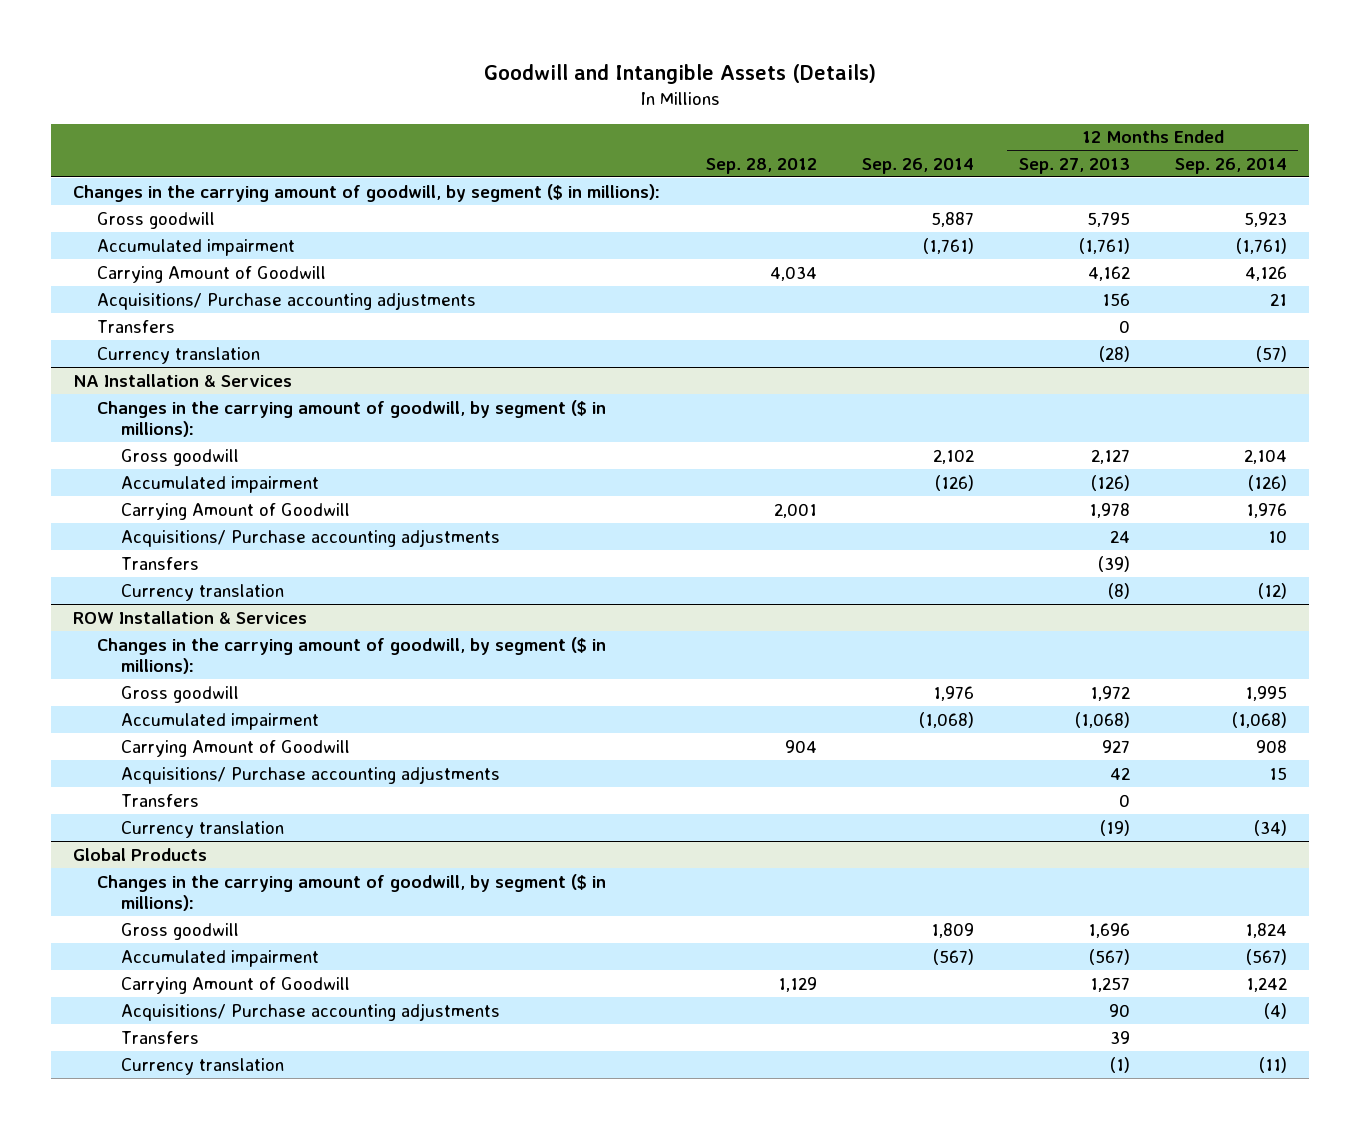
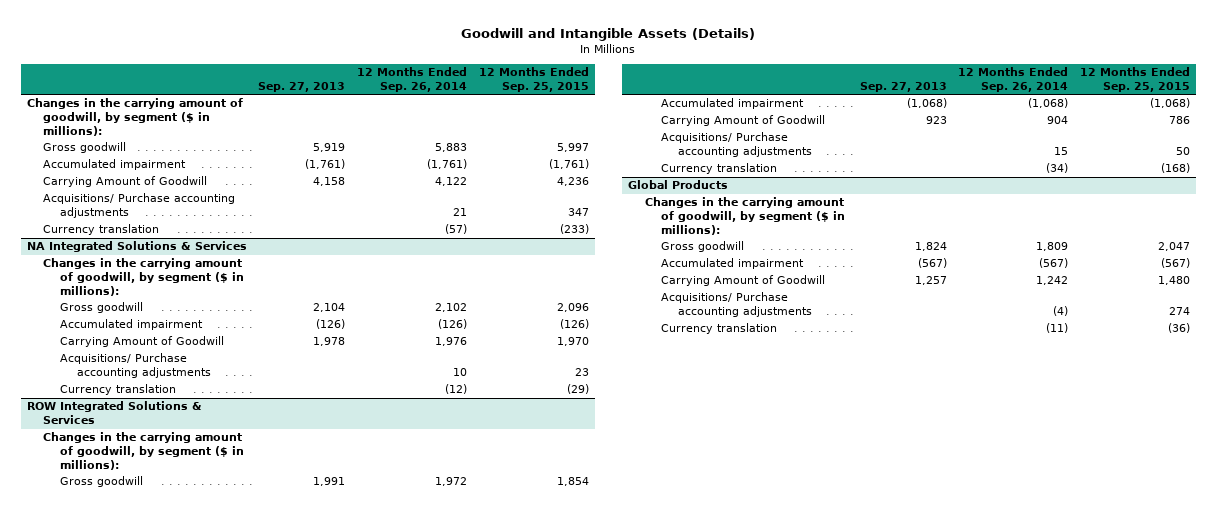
- | Sep. 28, 2012 | Sep. 26, 2014 | 12 Months Ended Sep. 27, 2013 | 12 Months Ended Sep. 26, 2014
+ | Sep. 27, 2013 | 12 Months Ended Sep. 26, 2014 | 12 Months Ended Sep. 25, 2015
- Gross goodwill | | 5,887 | 5,795 | 5,923
+ Gross goodwill | 5,919 | 5,883 | 5,997
- Carrying Amount of Goodwill | 4,034 | | 4,162 | 4,126
+ Carrying Amount of Goodwill | 4,158 | 4,122 | 4,236
- Transfers | | | 0 |
- NA Installation & Services
+ NA Integrated Solutions & Services
- Gross goodwill | | 2,102 | 2,127 | 2,104
+ Gross goodwill | 2,104 | 2,102 | 2,096
- Transfers | | | (39) |
- ROW Installation & Services
+ ROW Integrated Solutions & Services
- Gross goodwill | | 1,976 | 1,972 | 1,995
+ Gross goodwill | 1,991 | 1,972 | 1,854
- Carrying Amount of Goodwill | 904 | | 927 | 908
+ Carrying Amount of Goodwill | 923 | 904 | 786
- Transfers | | | 0 |
@ Global Products
- Gross goodwill | | 1,809 | 1,696 | 1,824
+ Gross goodwill | 1,824 | 1,809 | 2,047
- Transfers | | | 39 |

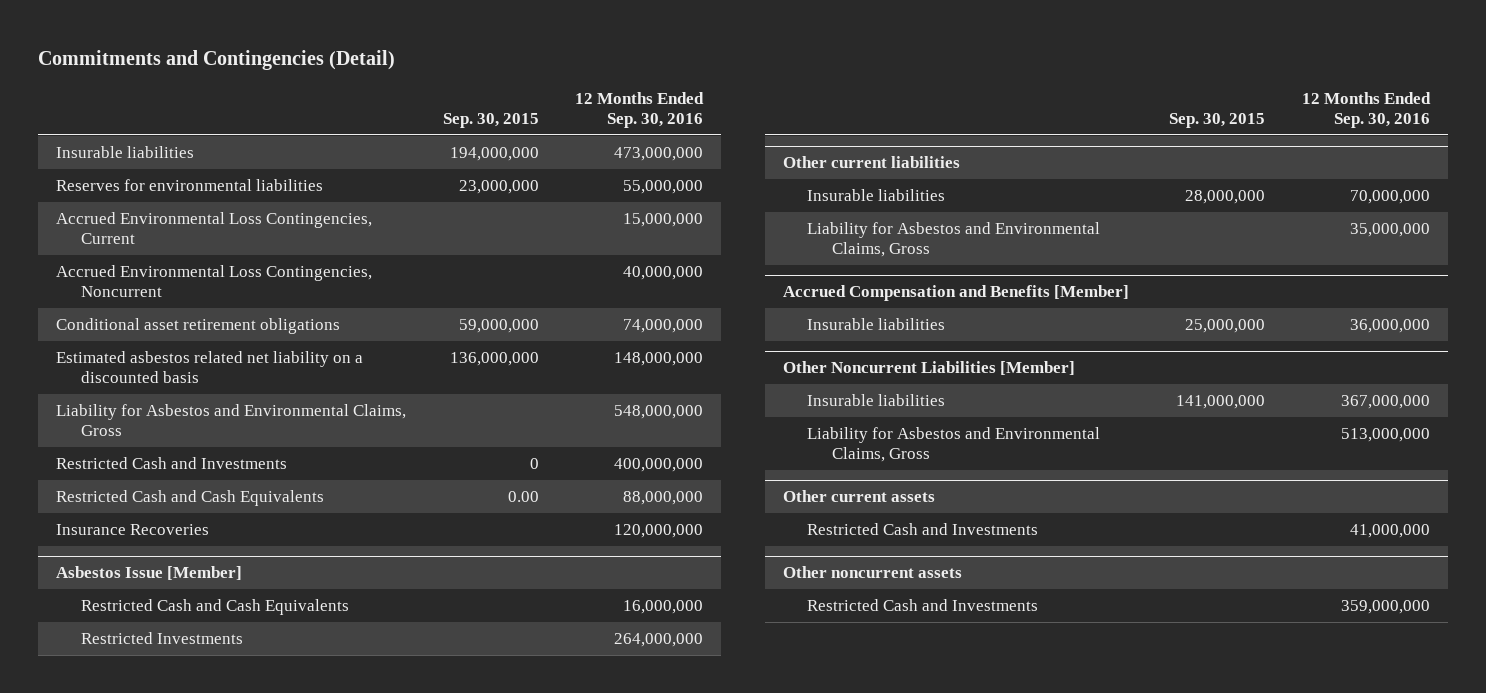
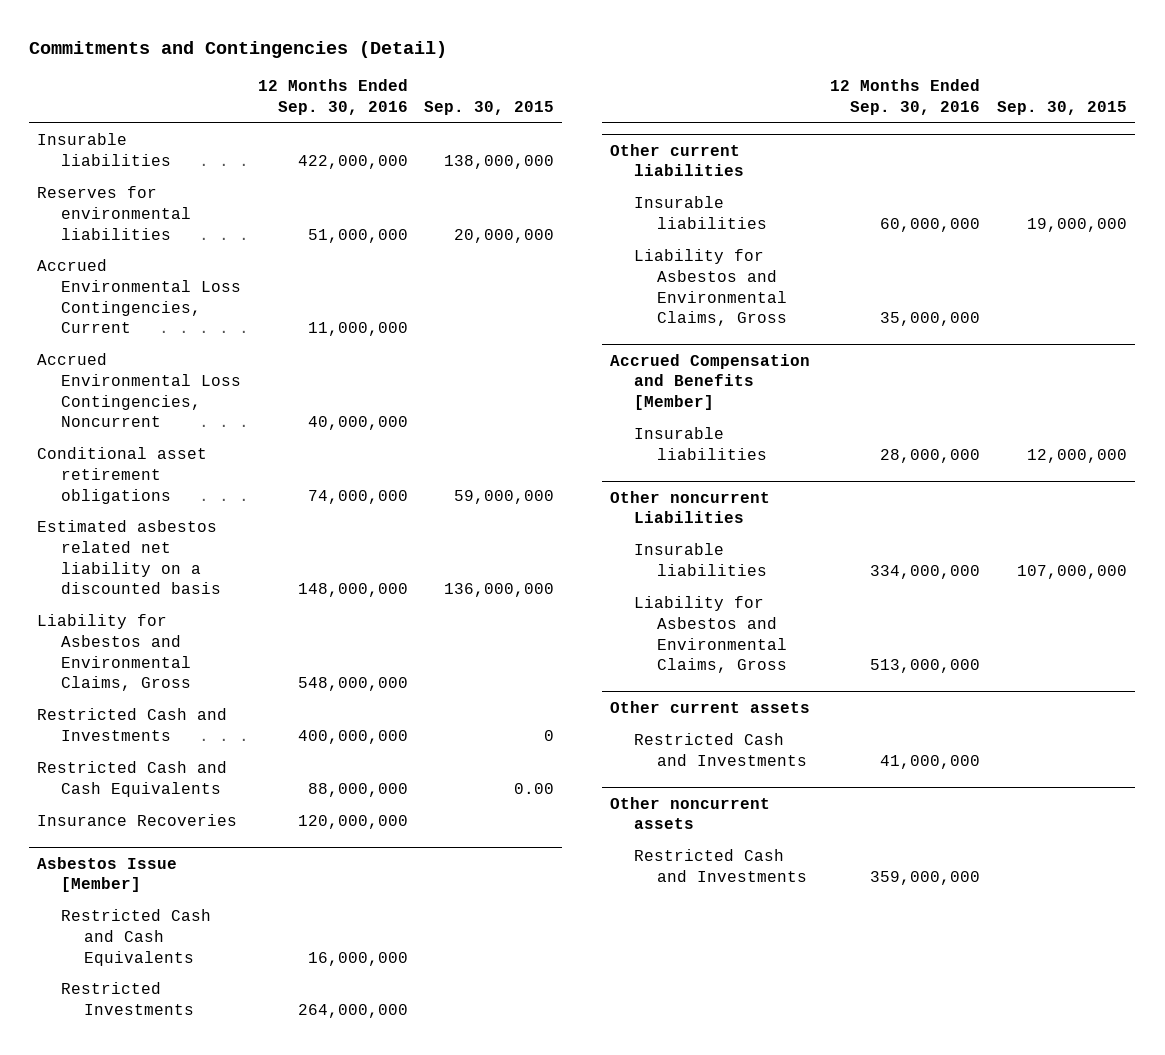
- | Sep. 30, 2015 | 12 Months Ended Sep. 30, 2016
+ | 12 Months Ended Sep. 30, 2016 | Sep. 30, 2015
- Insurable liabilities | 194,000,000 | 473,000,000
- Reserves for environmental liabilities | 23,000,000 | 55,000,000
- Accrued Environmental Loss Contingencies, Current | | 15,000,000
+ Insurable liabilities | 422,000,000 | 138,000,000
+ Reserves for environmental liabilities | 51,000,000 | 20,000,000
+ Accrued Environmental Loss Contingencies, Current | 11,000,000 |
@ Other current liabilities
- Insurable liabilities | 28,000,000 | 70,000,000
+ Insurable liabilities | 60,000,000 | 19,000,000
@ Accrued Compensation and Benefits [Member]
- Insurable liabilities | 25,000,000 | 36,000,000
- Other Noncurrent Liabilities [Member]
- Insurable liabilities | 141,000,000 | 367,000,000
@ Accrued Compensation and Benefits [Member]
+ Insurable liabilities | 28,000,000 | 12,000,000
+ Other noncurrent Liabilities
+ Insurable liabilities | 334,000,000 | 107,000,000

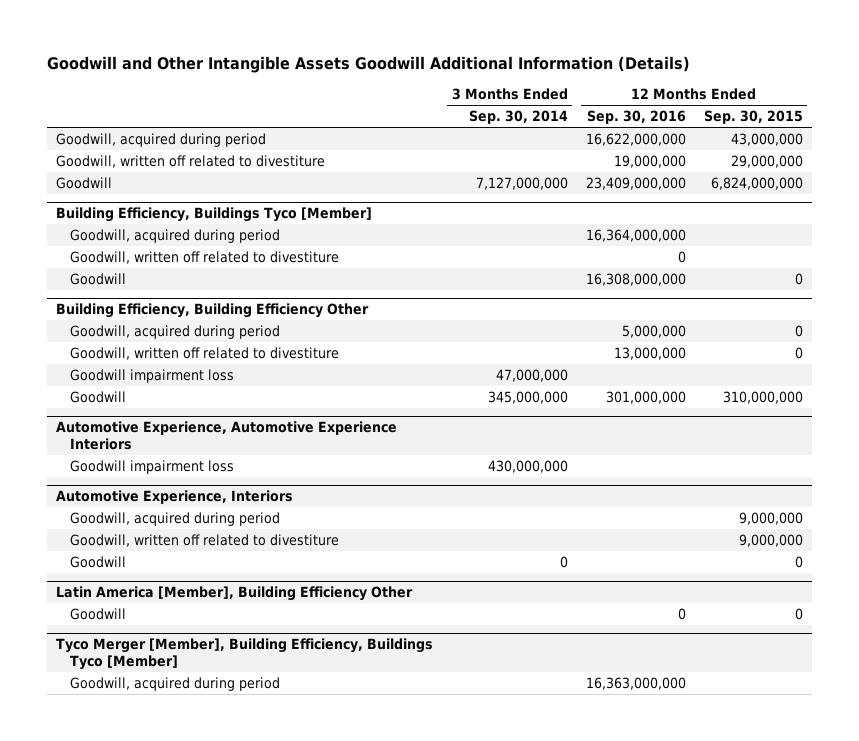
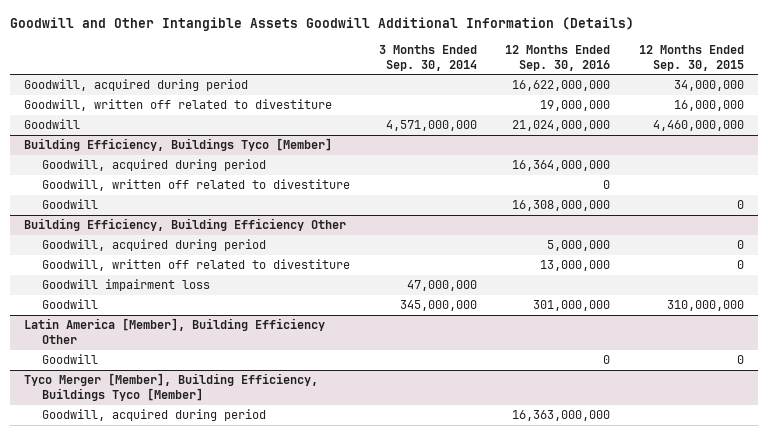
- Goodwill, acquired during period | | 16,622,000,000 | 43,000,000
- Goodwill, written off related to divestiture | | 19,000,000 | 29,000,000
- Goodwill | 7,127,000,000 | 23,409,000,000 | 6,824,000,000
+ Goodwill, acquired during period | | 16,622,000,000 | 34,000,000
+ Goodwill, written off related to divestiture | | 19,000,000 | 16,000,000
+ Goodwill | 4,571,000,000 | 21,024,000,000 | 4,460,000,000
- Automotive Experience, Automotive Experience Interiors
- Goodwill impairment loss | 430,000,000 | |
- Automotive Experience, Interiors
- Goodwill, acquired during period | | | 9,000,000
- Goodwill, written off related to divestiture | | | 9,000,000
- Goodwill | 0 | | 0

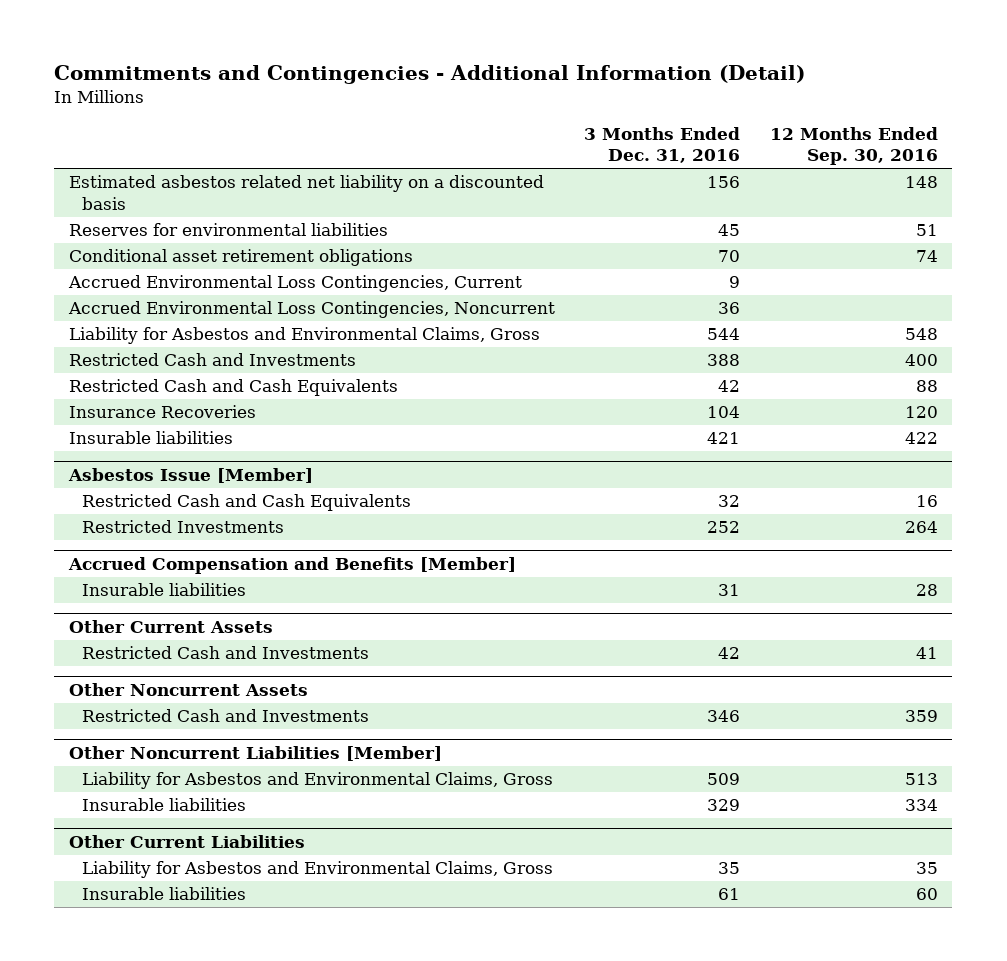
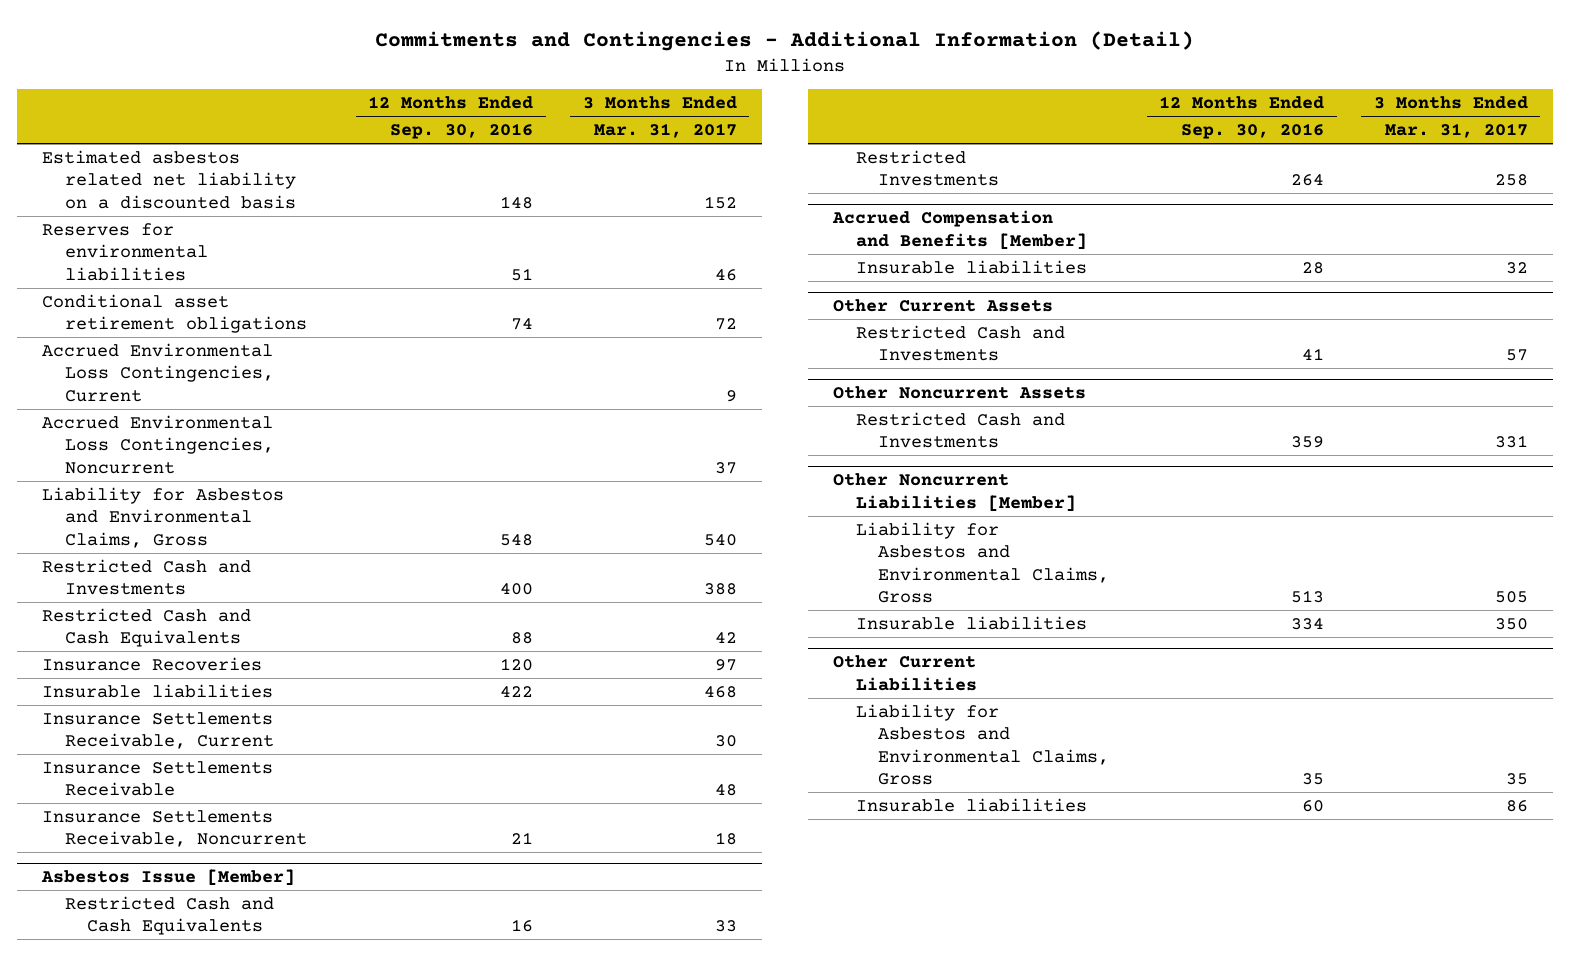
- | 3 Months Ended Dec. 31, 2016 | 12 Months Ended Sep. 30, 2016
+ | 12 Months Ended Sep. 30, 2016 | 3 Months Ended Mar. 31, 2017
+ Insurance Settlements Receivable, Current | | 30
+ Insurance Settlements Receivable | | 48
+ Insurance Settlements Receivable, Noncurrent | 21 | 18

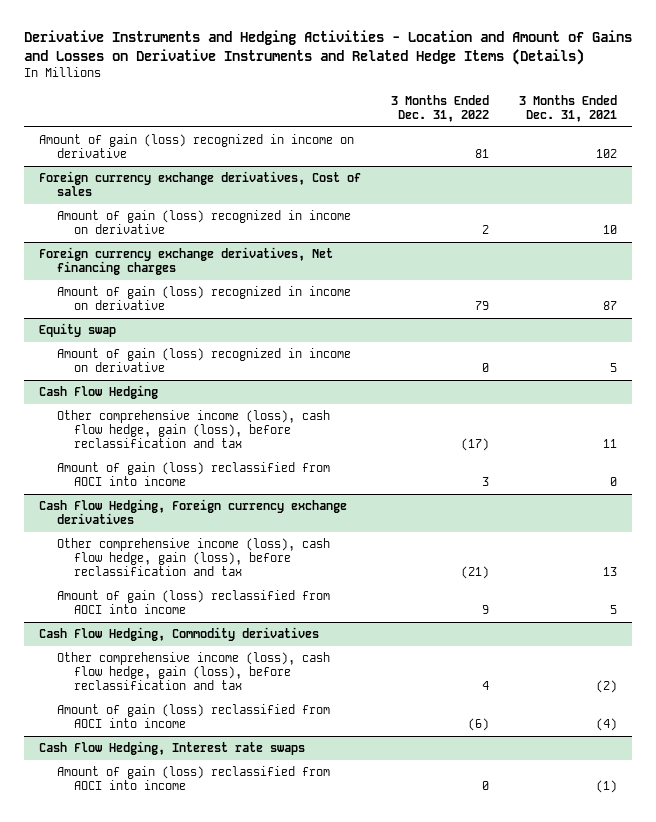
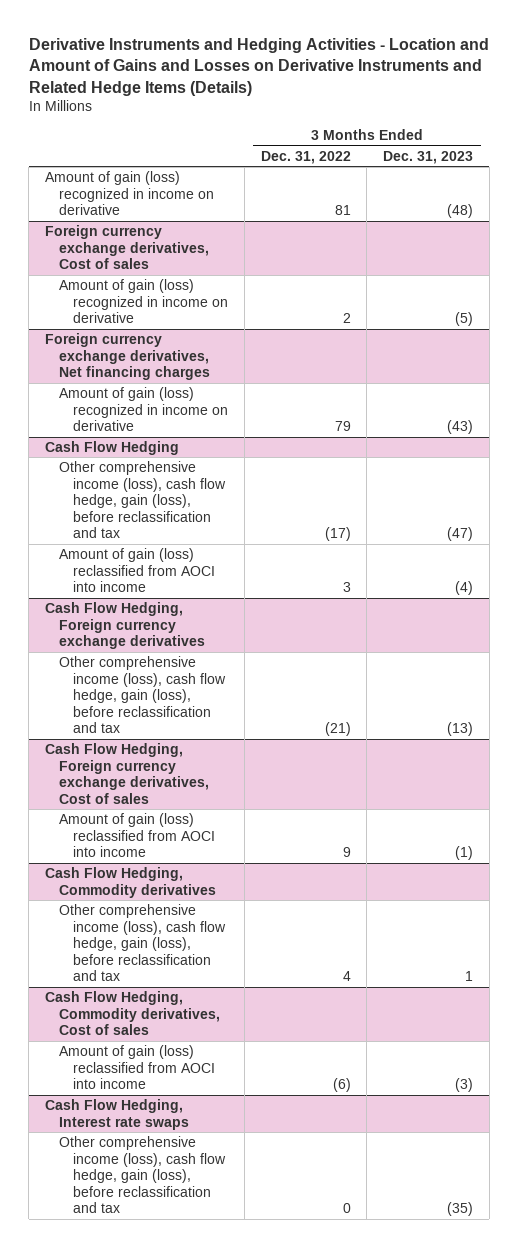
- | 3 Months Ended Dec. 31, 2022 | 3 Months Ended Dec. 31, 2021
+ | 3 Months Ended Dec. 31, 2022 | 3 Months Ended Dec. 31, 2023
- Equity swap
- Amount of gain (loss) recognized in income on derivative | 0 | 5
+ Cash Flow Hedging, Foreign currency exchange derivatives, Cost of sales
+ Cash Flow Hedging, Commodity derivatives, Cost of sales
@ Cash Flow Hedging, Interest rate swaps
- Amount of gain (loss) reclassified from AOCI into income | 0 | (1)
+ Other comprehensive income (loss), cash flow hedge, gain (loss), before reclassification and tax | 0 | (35)

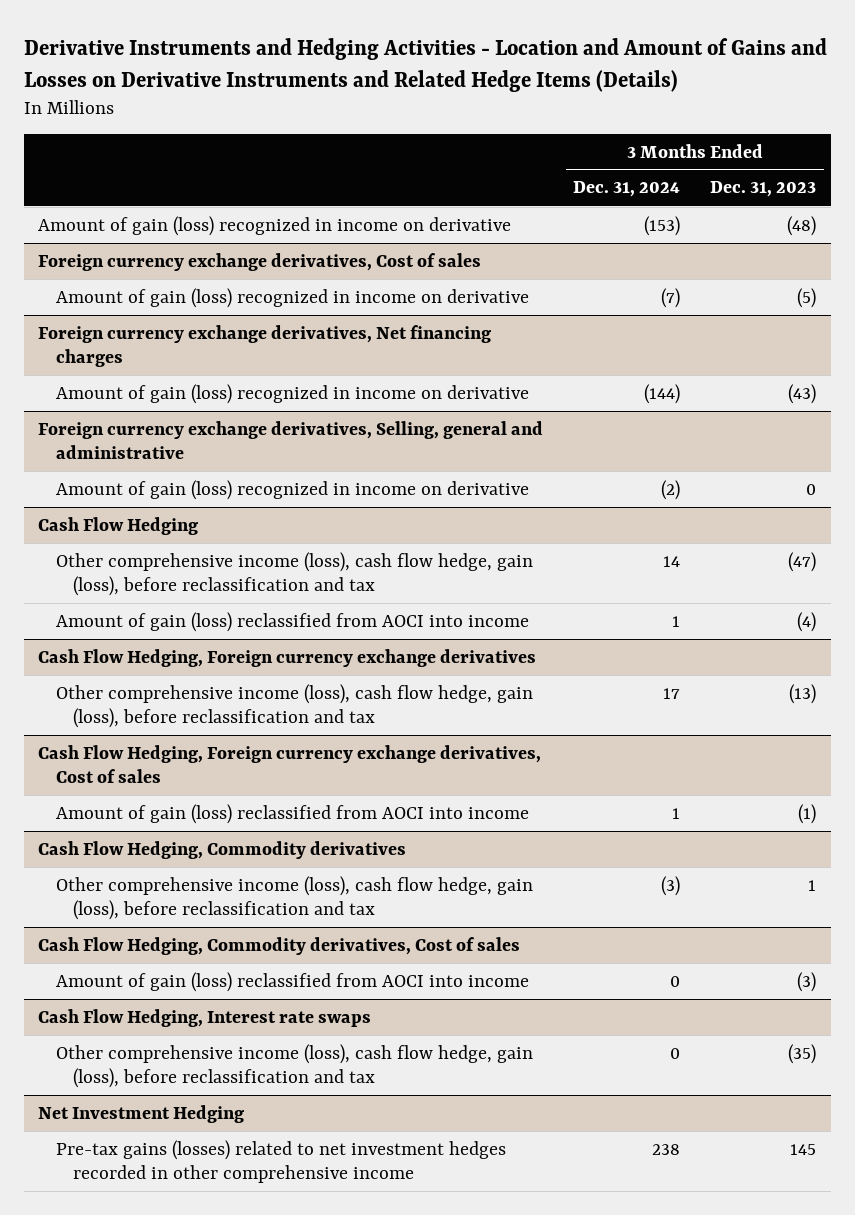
- | 3 Months Ended Dec. 31, 2022 | 3 Months Ended Dec. 31, 2023
+ | 3 Months Ended Dec. 31, 2024 | 3 Months Ended Dec. 31, 2023
+ Foreign currency exchange derivatives, Selling, general and administrative
+ Amount of gain (loss) recognized in income on derivative | (2) | 0
+ Net Investment Hedging
+ Pre-tax gains (losses) related to net investment hedges recorded in other comprehensive income | 238 | 145

